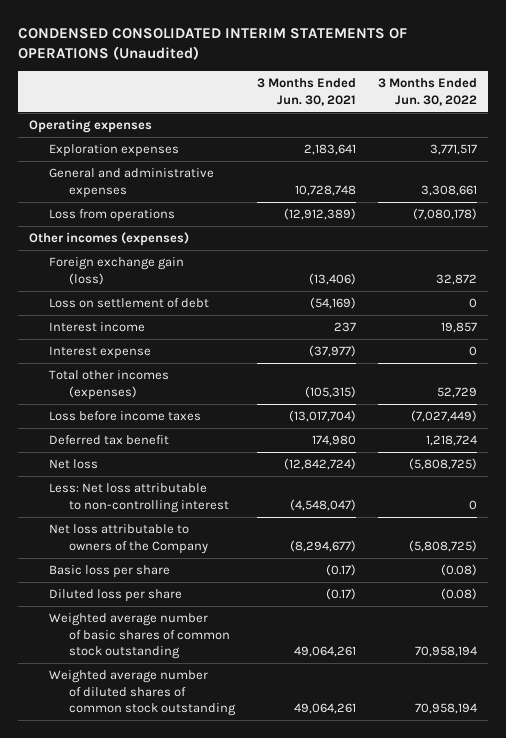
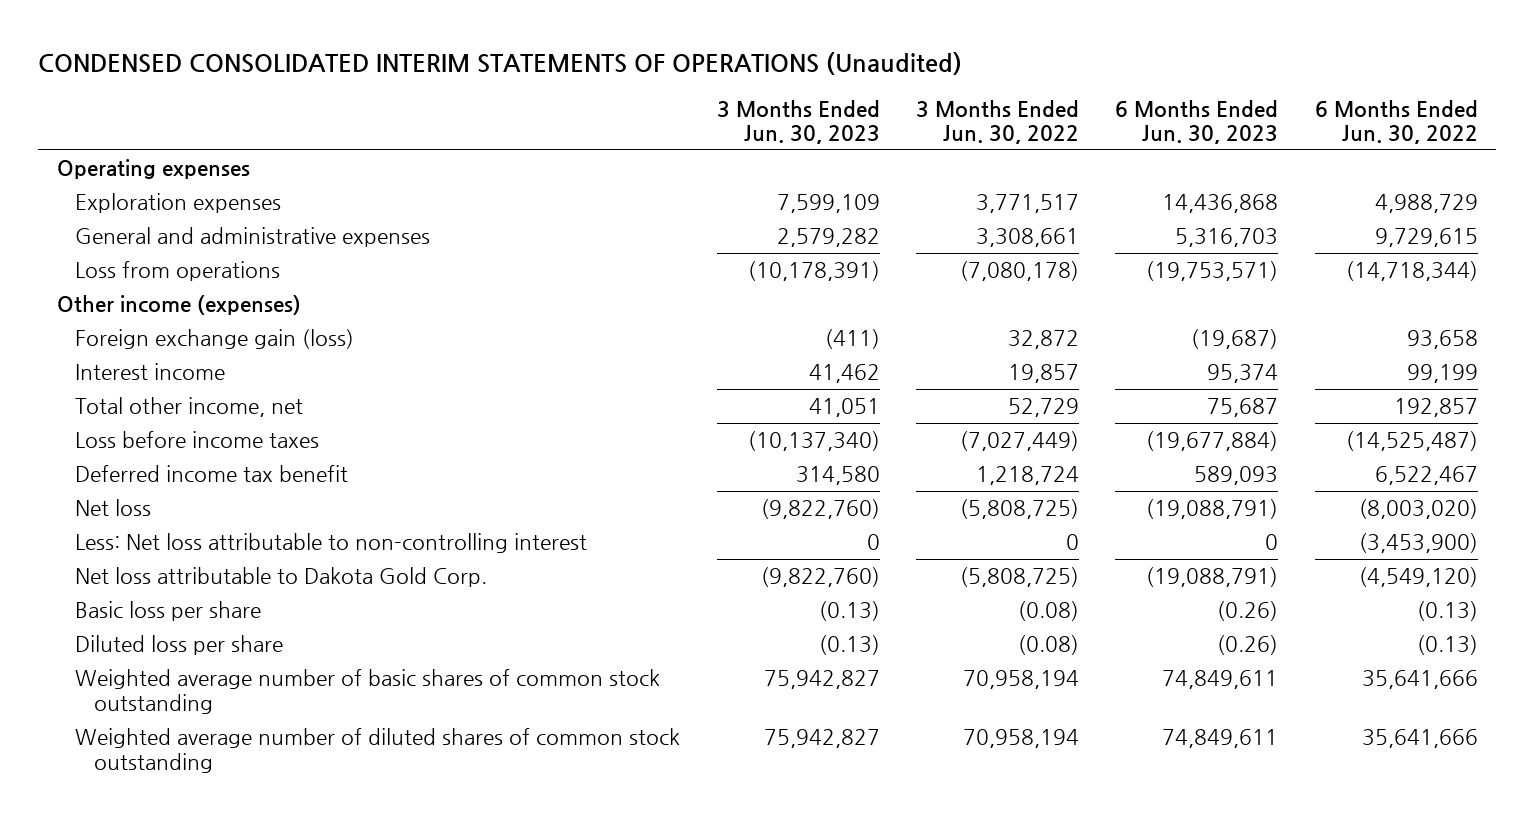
- | 3 Months Ended Jun. 30, 2021 | 3 Months Ended Jun. 30, 2022
+ | 3 Months Ended Jun. 30, 2023 | 3 Months Ended Jun. 30, 2022 | 6 Months Ended Jun. 30, 2023 | 6 Months Ended Jun. 30, 2022
- Other incomes (expenses)
+ Other income (expenses)
- Loss on settlement of debt | (54,169) | 0
- Interest expense | (37,977) | 0
- Total other incomes (expenses) | (105,315) | 52,729
+ Total other income, net | 41,051 | 52,729 | 75,687 | 192,857
- Deferred tax benefit | 174,980 | 1,218,724
+ Deferred income tax benefit | 314,580 | 1,218,724 | 589,093 | 6,522,467
- Net loss attributable to owners of the Company | (8,294,677) | (5,808,725)
+ Net loss attributable to Dakota Gold Corp. | (9,822,760) | (5,808,725) | (19,088,791) | (4,549,120)

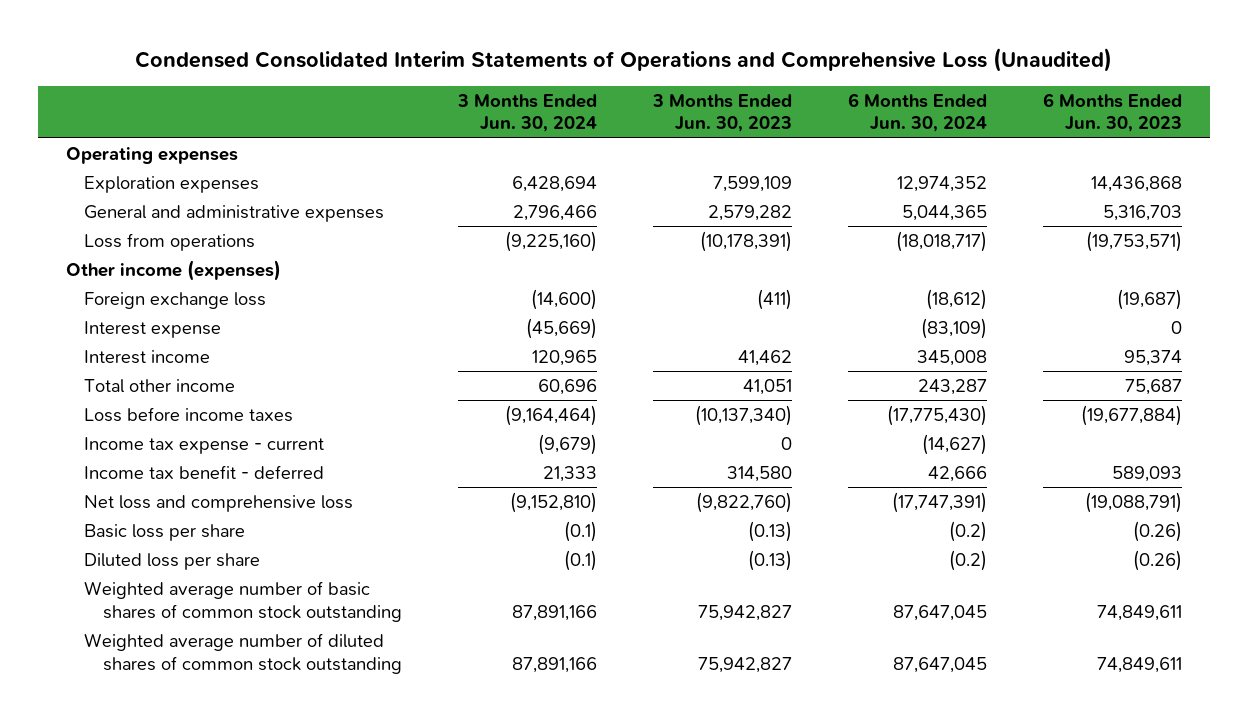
- CONDENSED CONSOLIDATED INTERIM STATEMENTS OF OPERATIONS (Unaudited)
+ Condensed Consolidated Interim Statements of Operations and Comprehensive Loss (Unaudited)
- | 3 Months Ended Jun. 30, 2023 | 3 Months Ended Jun. 30, 2022 | 6 Months Ended Jun. 30, 2023 | 6 Months Ended Jun. 30, 2022
+ | 3 Months Ended Jun. 30, 2024 | 3 Months Ended Jun. 30, 2023 | 6 Months Ended Jun. 30, 2024 | 6 Months Ended Jun. 30, 2023
- Foreign exchange gain (loss) | (411) | 32,872 | (19,687) | 93,658
+ Foreign exchange loss | (14,600) | (411) | (18,612) | (19,687)
+ Interest expense | (45,669) | | (83,109) | 0
- Total other income, net | 41,051 | 52,729 | 75,687 | 192,857
+ Total other income | 60,696 | 41,051 | 243,287 | 75,687
- Deferred income tax benefit | 314,580 | 1,218,724 | 589,093 | 6,522,467
- Net loss | (9,822,760) | (5,808,725) | (19,088,791) | (8,003,020)
- Less: Net loss attributable to non-controlling interest | 0 | 0 | 0 | (3,453,900)
- Net loss attributable to Dakota Gold Corp. | (9,822,760) | (5,808,725) | (19,088,791) | (4,549,120)
+ Income tax expense - current | (9,679) | 0 | (14,627) |
+ Income tax benefit - deferred | 21,333 | 314,580 | 42,666 | 589,093
+ Net loss and comprehensive loss | (9,152,810) | (9,822,760) | (17,747,391) | (19,088,791)

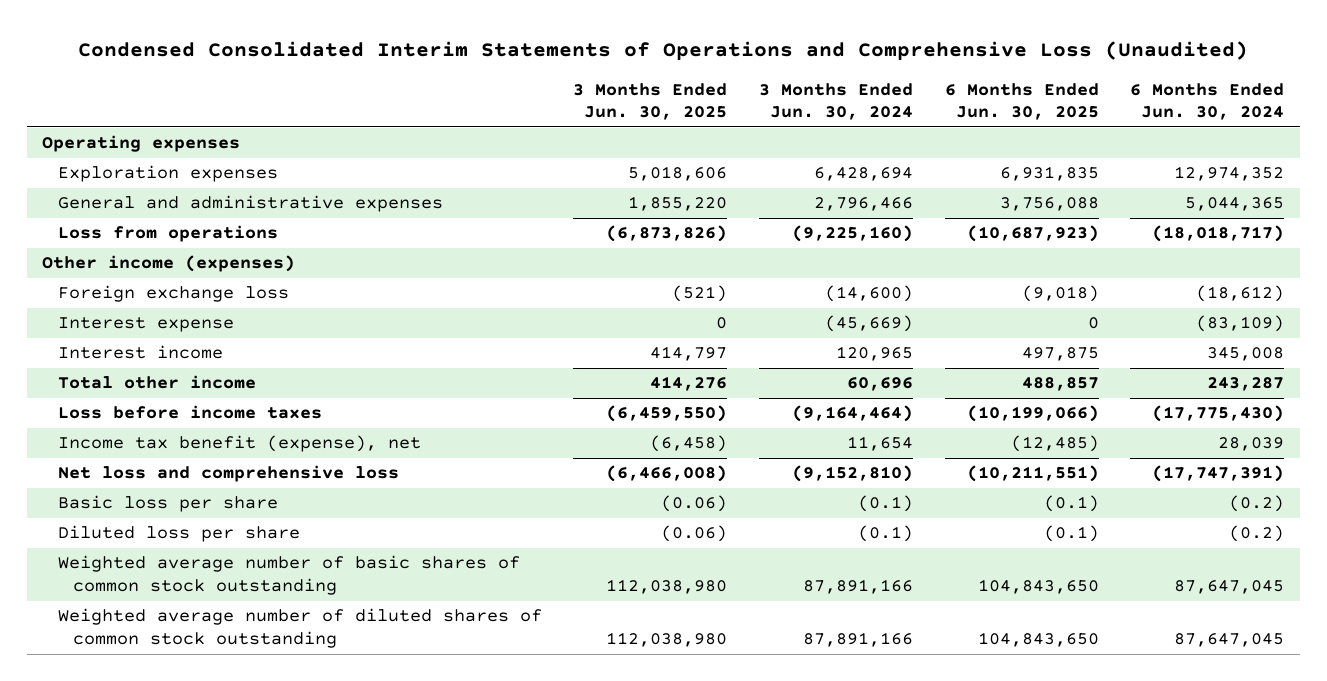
- | 3 Months Ended Jun. 30, 2024 | 3 Months Ended Jun. 30, 2023 | 6 Months Ended Jun. 30, 2024 | 6 Months Ended Jun. 30, 2023
+ | 3 Months Ended Jun. 30, 2025 | 3 Months Ended Jun. 30, 2024 | 6 Months Ended Jun. 30, 2025 | 6 Months Ended Jun. 30, 2024
- Income tax expense - current | (9,679) | 0 | (14,627) |
- Income tax benefit - deferred | 21,333 | 314,580 | 42,666 | 589,093
+ Income tax benefit (expense), net | (6,458) | 11,654 | (12,485) | 28,039

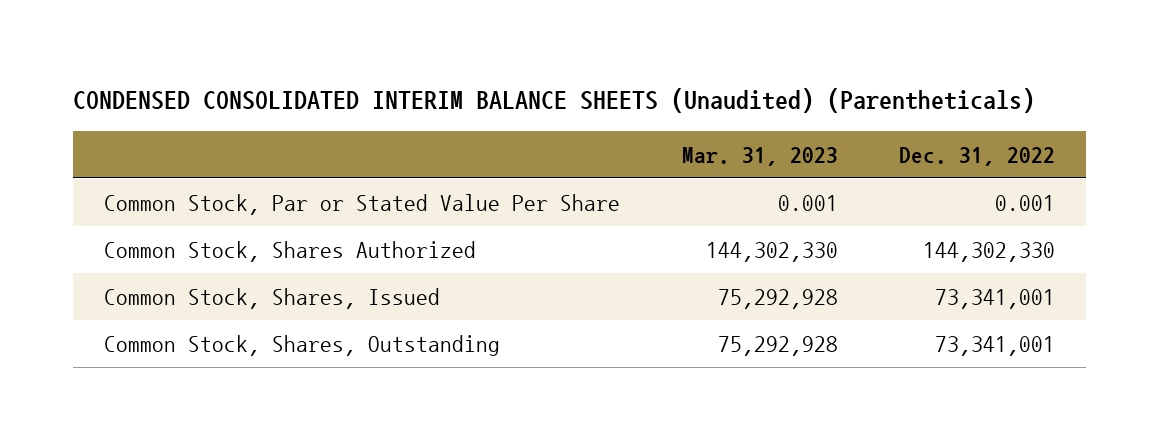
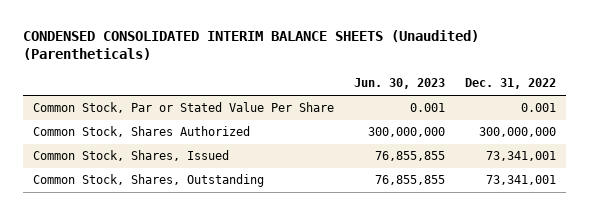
- | Mar. 31, 2023 | Dec. 31, 2022
+ | Jun. 30, 2023 | Dec. 31, 2022
- Common Stock, Shares Authorized | 144,302,330 | 144,302,330
+ Common Stock, Shares Authorized | 300,000,000 | 300,000,000

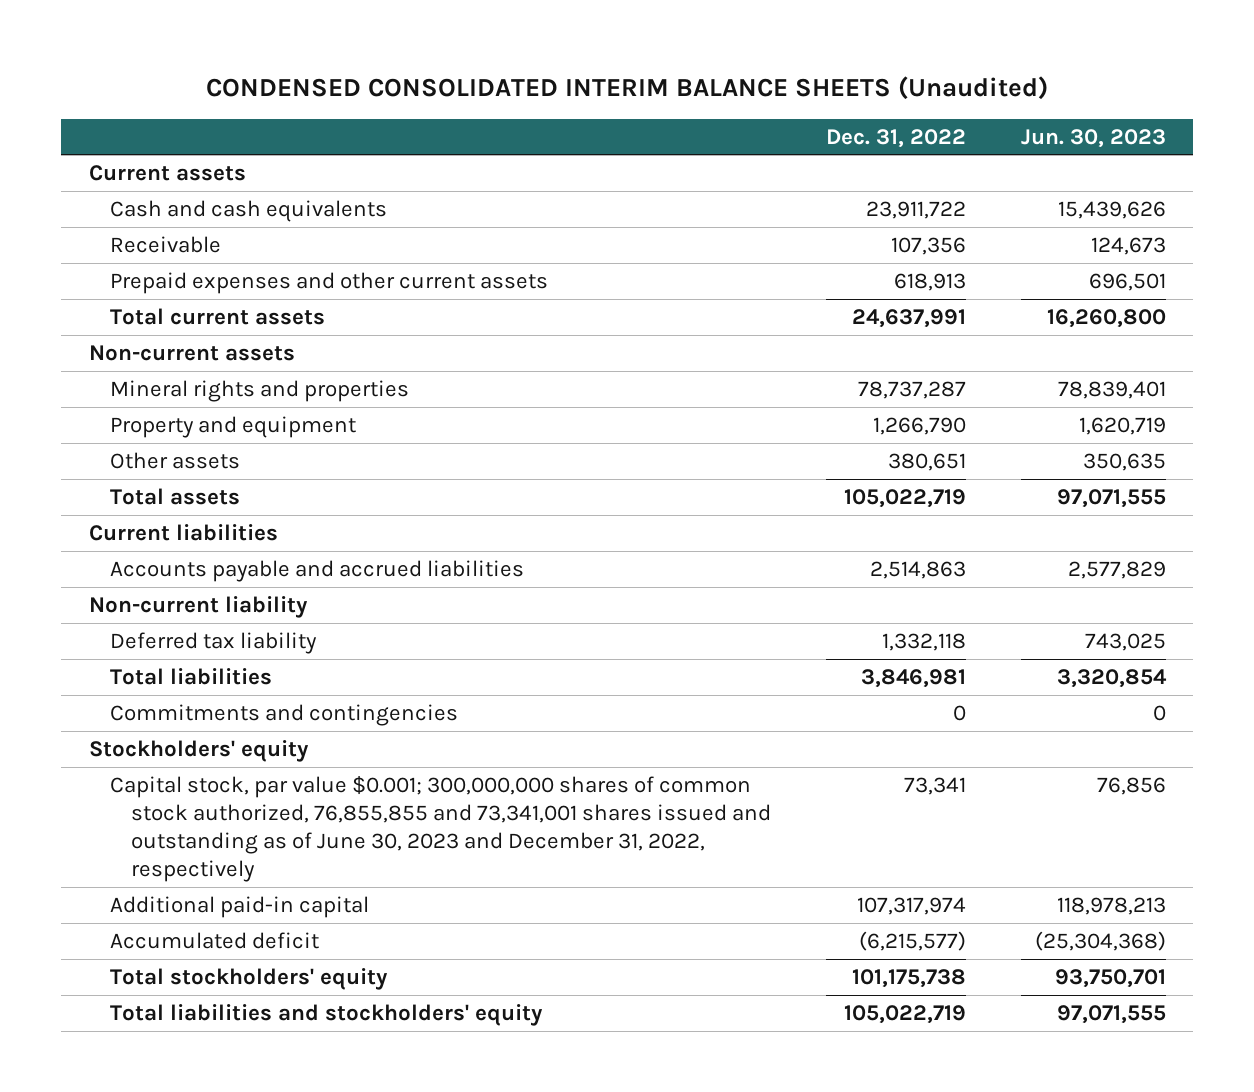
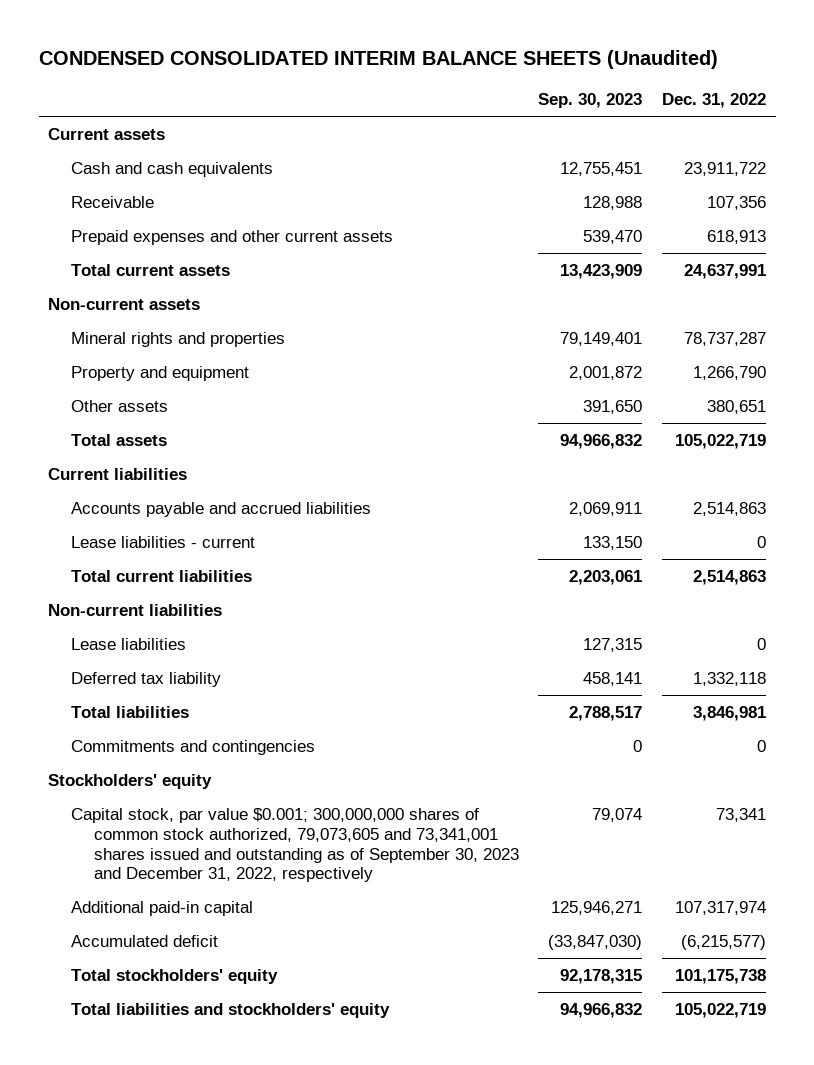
- | Dec. 31, 2022 | Jun. 30, 2023
+ | Sep. 30, 2023 | Dec. 31, 2022
- Non-current liability
+ Lease liabilities - current | 133,150 | 0
+ Total current liabilities | 2,203,061 | 2,514,863
+ Non-current liabilities
+ Lease liabilities | 127,315 | 0
- Capital stock, par value $0.001; 300,000,000 shares of common stock authorized, 76,855,855 and 73,341,001 shares issued and outstanding as of June 30, 2023 and December 31, 2022, respectively | 73,341 | 76,856
+ Capital stock, par value $0.001; 300,000,000 shares of common stock authorized, 79,073,605 and 73,341,001 shares issued and outstanding as of September 30, 2023 and December 31, 2022, respectively | 79,074 | 73,341

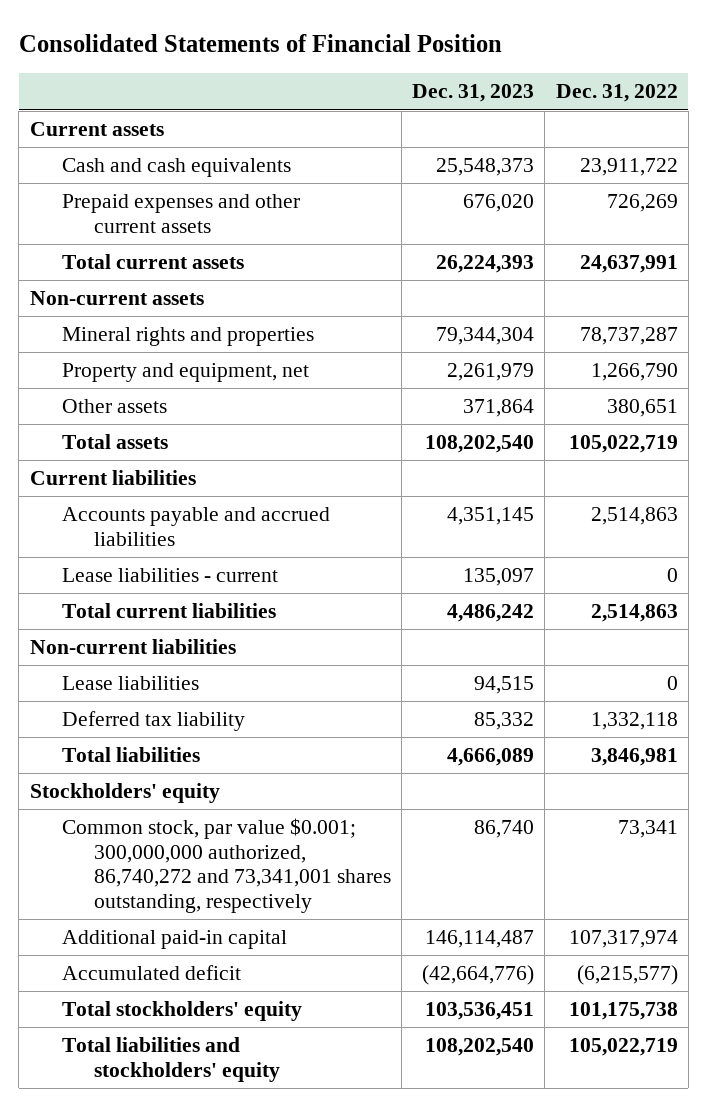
- CONDENSED CONSOLIDATED INTERIM BALANCE SHEETS (Unaudited)
+ Consolidated Statements of Financial Position
- | Sep. 30, 2023 | Dec. 31, 2022
+ | Dec. 31, 2023 | Dec. 31, 2022
- Receivable | 128,988 | 107,356
- Prepaid expenses and other current assets | 539,470 | 618,913
+ Prepaid expenses and other current assets | 676,020 | 726,269
- Property and equipment | 2,001,872 | 1,266,790
+ Property and equipment, net | 2,261,979 | 1,266,790
- Commitments and contingencies | 0 | 0
- Capital stock, par value $0.001; 300,000,000 shares of common stock authorized, 79,073,605 and 73,341,001 shares issued and outstanding as of September 30, 2023 and December 31, 2022, respectively | 79,074 | 73,341
+ Common stock, par value $0.001; 300,000,000 authorized, 86,740,272 and 73,341,001 shares outstanding, respectively | 86,740 | 73,341

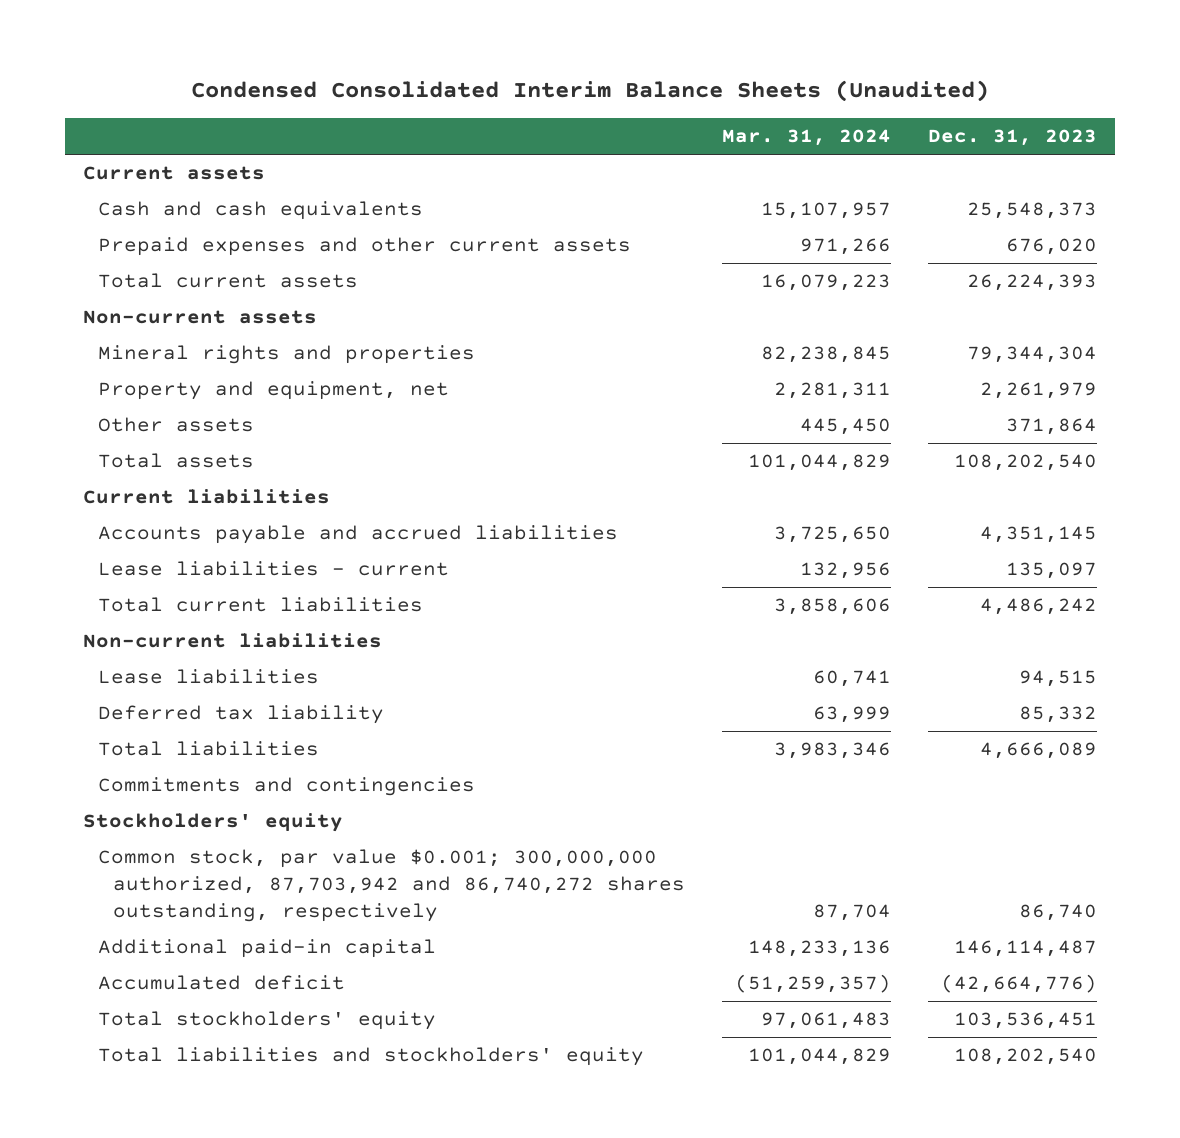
- Consolidated Statements of Financial Position
+ Condensed Consolidated Interim Balance Sheets (Unaudited)
- | Dec. 31, 2023 | Dec. 31, 2022
+ | Mar. 31, 2024 | Dec. 31, 2023
+ Commitments and contingencies
- Common stock, par value $0.001; 300,000,000 authorized, 86,740,272 and 73,341,001 shares outstanding, respectively | 86,740 | 73,341
+ Common stock, par value $0.001; 300,000,000 authorized, 87,703,942 and 86,740,272 shares outstanding, respectively | 87,704 | 86,740

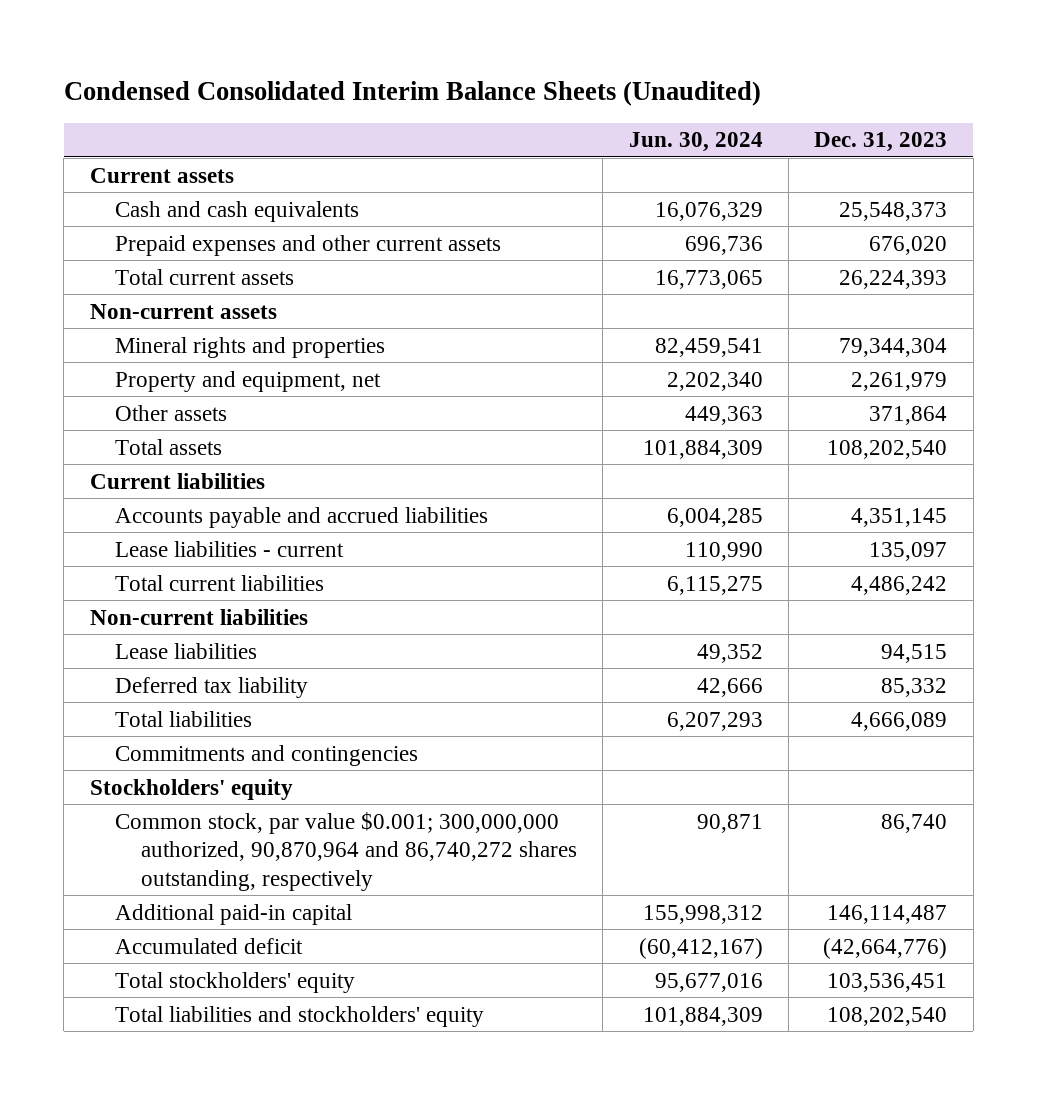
- | Mar. 31, 2024 | Dec. 31, 2023
+ | Jun. 30, 2024 | Dec. 31, 2023
- Common stock, par value $0.001; 300,000,000 authorized, 87,703,942 and 86,740,272 shares outstanding, respectively | 87,704 | 86,740
+ Common stock, par value $0.001; 300,000,000 authorized, 90,870,964 and 86,740,272 shares outstanding, respectively | 90,871 | 86,740

